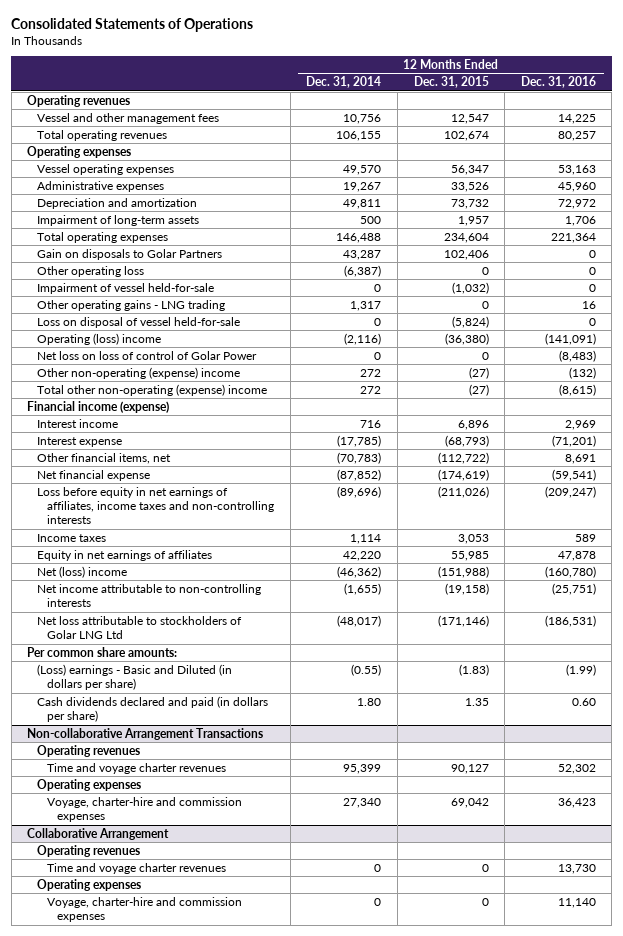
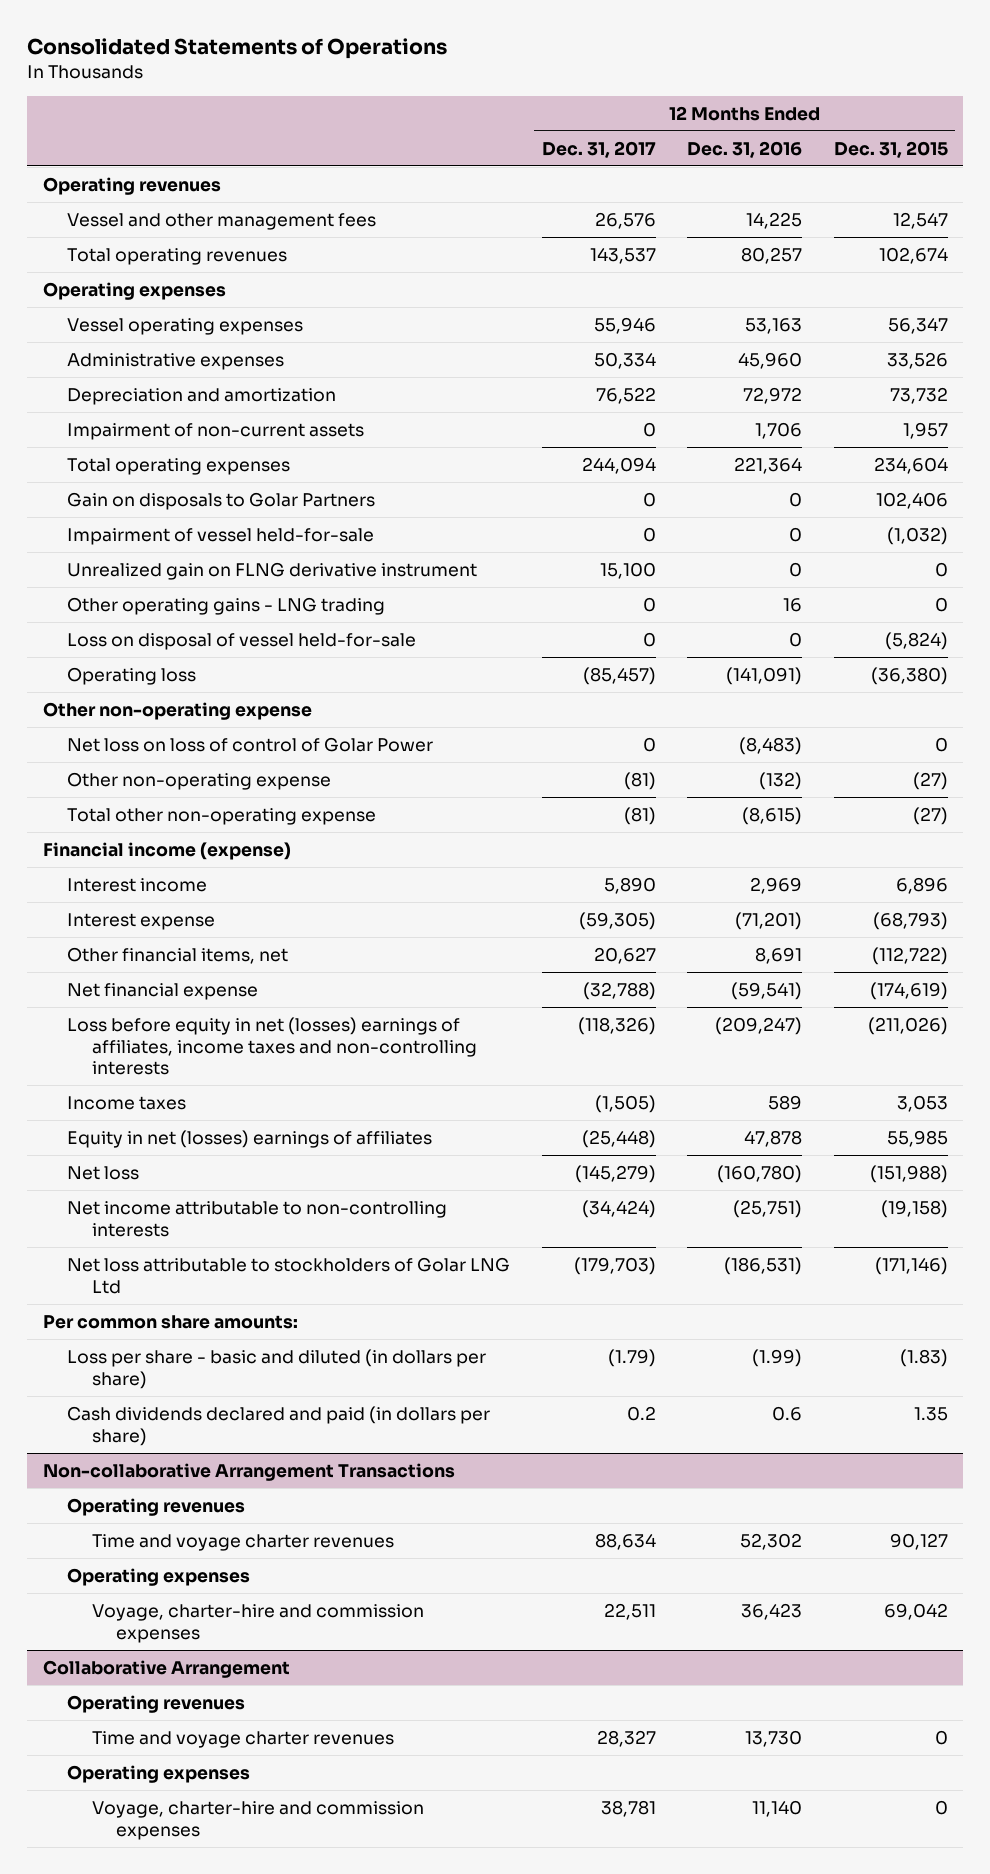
- | 12 Months Ended Dec. 31, 2014 | 12 Months Ended Dec. 31, 2015 | 12 Months Ended Dec. 31, 2016
+ | 12 Months Ended Dec. 31, 2017 | 12 Months Ended Dec. 31, 2016 | 12 Months Ended Dec. 31, 2015
- Impairment of long-term assets | 500 | 1,957 | 1,706
+ Impairment of non-current assets | 0 | 1,706 | 1,957
- Other operating loss | (6,387) | 0 | 0
+ Unrealized gain on FLNG derivative instrument | 15,100 | 0 | 0
- Operating (loss) income | (2,116) | (36,380) | (141,091)
+ Operating loss | (85,457) | (141,091) | (36,380)
+ Other non-operating expense
- Other non-operating (expense) income | 272 | (27) | (132)
- Total other non-operating (expense) income | 272 | (27) | (8,615)
+ Other non-operating expense | (81) | (132) | (27)
+ Total other non-operating expense | (81) | (8,615) | (27)
- Loss before equity in net earnings of affiliates, income taxes and non-controlling interests | (89,696) | (211,026) | (209,247)
+ Loss before equity in net (losses) earnings of affiliates, income taxes and non-controlling interests | (118,326) | (209,247) | (211,026)
- Equity in net earnings of affiliates | 42,220 | 55,985 | 47,878
- Net (loss) income | (46,362) | (151,988) | (160,780)
+ Equity in net (losses) earnings of affiliates | (25,448) | 47,878 | 55,985
+ Net loss | (145,279) | (160,780) | (151,988)
- (Loss) earnings - Basic and Diluted (in dollars per share) | (0.55) | (1.83) | (1.99)
- Cash dividends declared and paid (in dollars per share) | 1.80 | 1.35 | 0.60
+ Loss per share - basic and diluted (in dollars per share) | (1.79) | (1.99) | (1.83)
+ Cash dividends declared and paid (in dollars per share) | 0.2 | 0.6 | 1.35

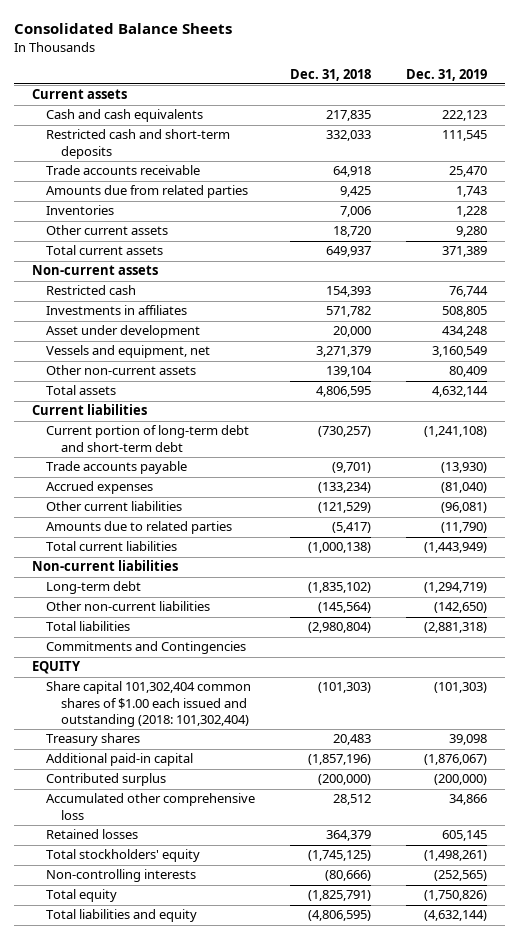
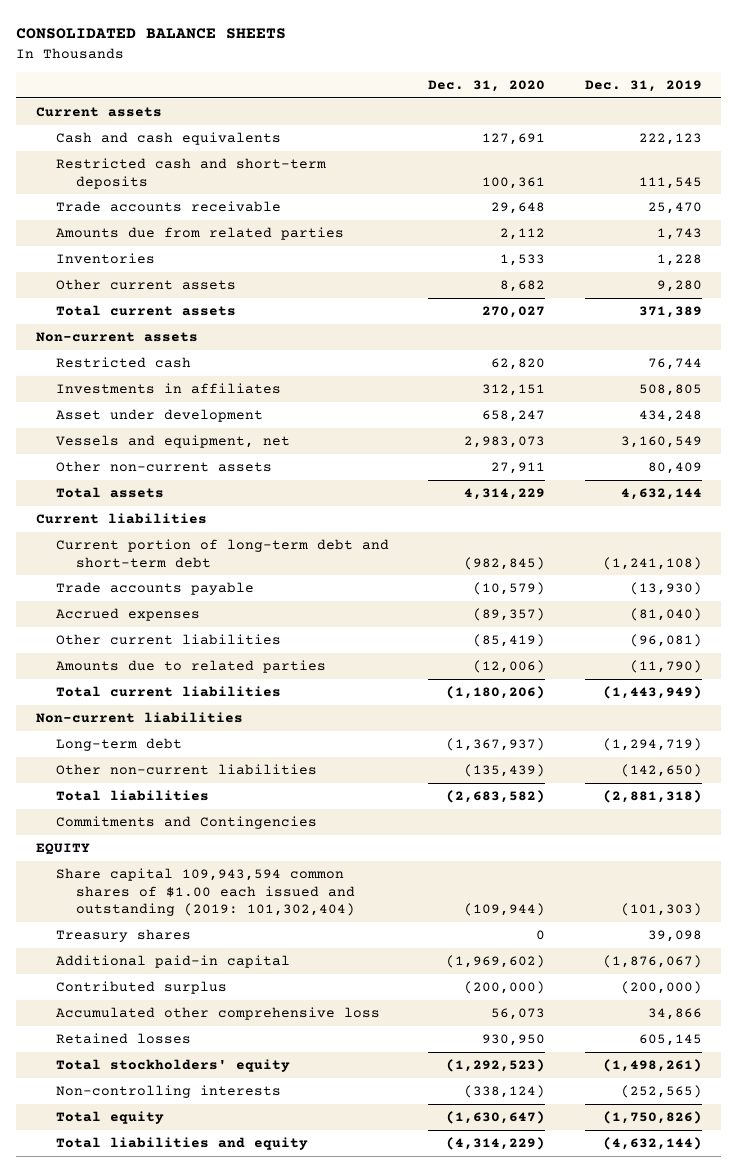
- Consolidated Balance Sheets
+ CONSOLIDATED BALANCE SHEETS
- | Dec. 31, 2018 | Dec. 31, 2019
+ | Dec. 31, 2020 | Dec. 31, 2019
- Share capital 101,302,404 common shares of $1.00 each issued and outstanding (2018: 101,302,404) | (101,303) | (101,303)
+ Share capital 109,943,594 common shares of $1.00 each issued and outstanding (2019: 101,302,404) | (109,944) | (101,303)

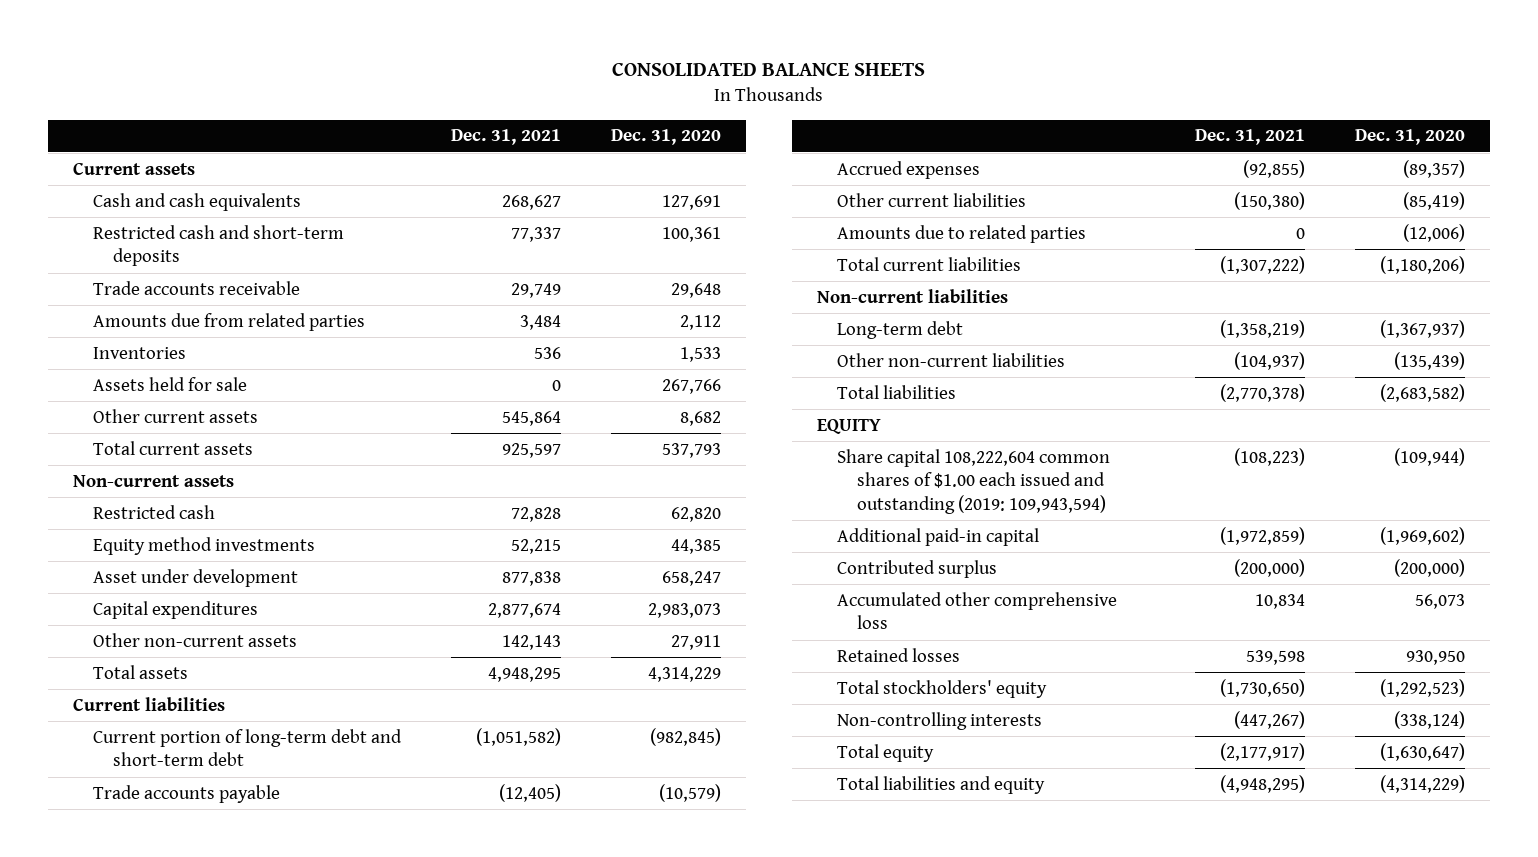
- | Dec. 31, 2020 | Dec. 31, 2019
+ | Dec. 31, 2021 | Dec. 31, 2020
+ Assets held for sale | 0 | 267,766
- Total current assets | 270,027 | 371,389
+ Total current assets | 925,597 | 537,793
- Investments in affiliates | 312,151 | 508,805
+ Equity method investments | 52,215 | 44,385
- Vessels and equipment, net | 2,983,073 | 3,160,549
+ Capital expenditures | 2,877,674 | 2,983,073
- Commitments and Contingencies
- Share capital 109,943,594 common shares of $1.00 each issued and outstanding (2019: 101,302,404) | (109,944) | (101,303)
- Treasury shares | 0 | 39,098
+ Share capital 108,222,604 common shares of $1.00 each issued and outstanding (2019: 109,943,594) | (108,223) | (109,944)

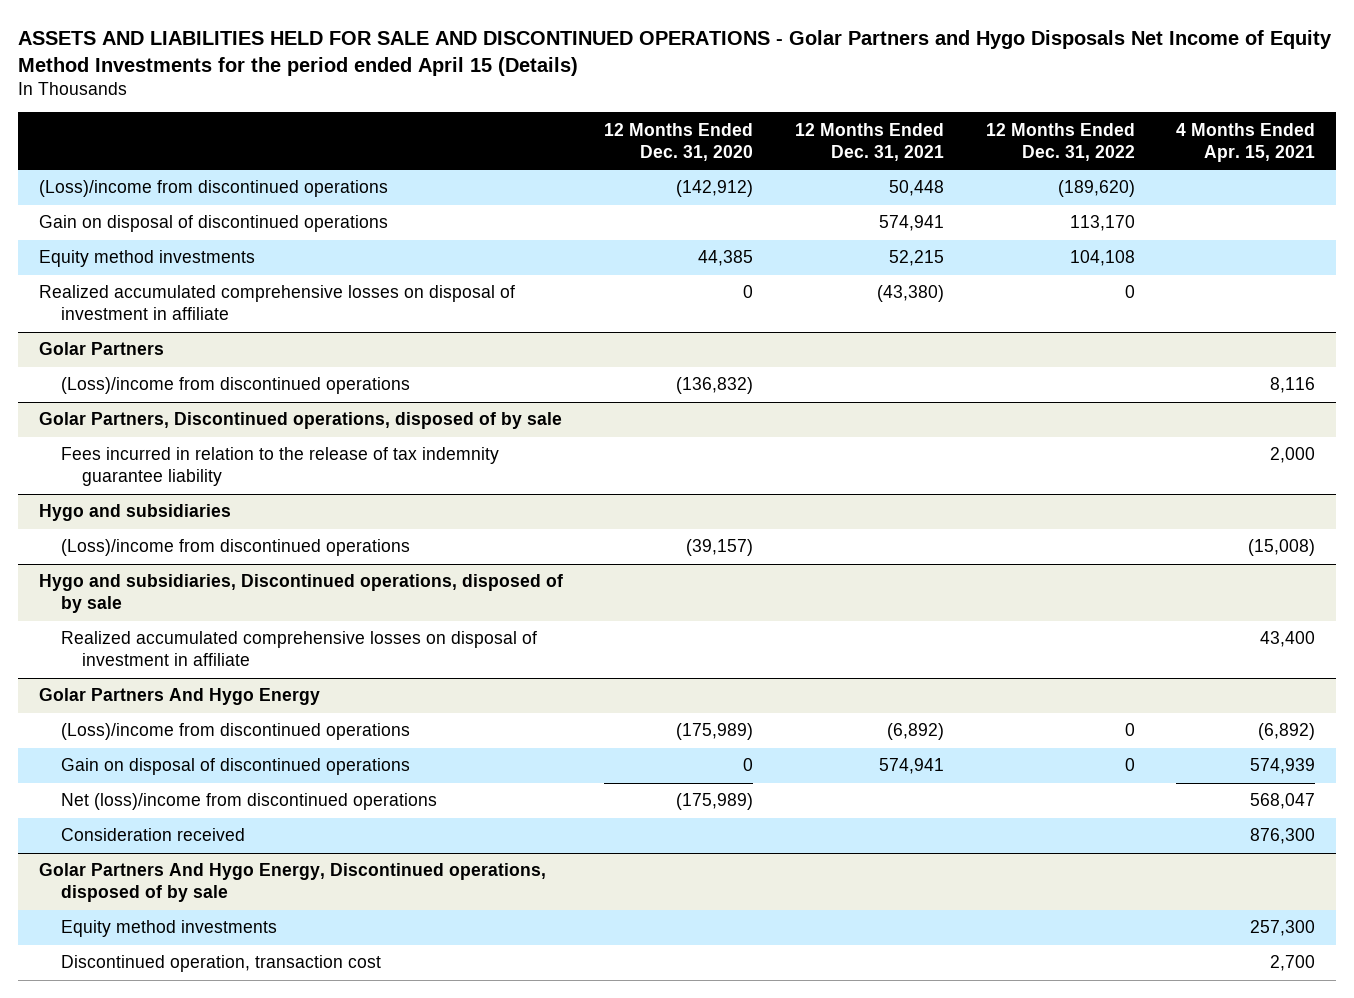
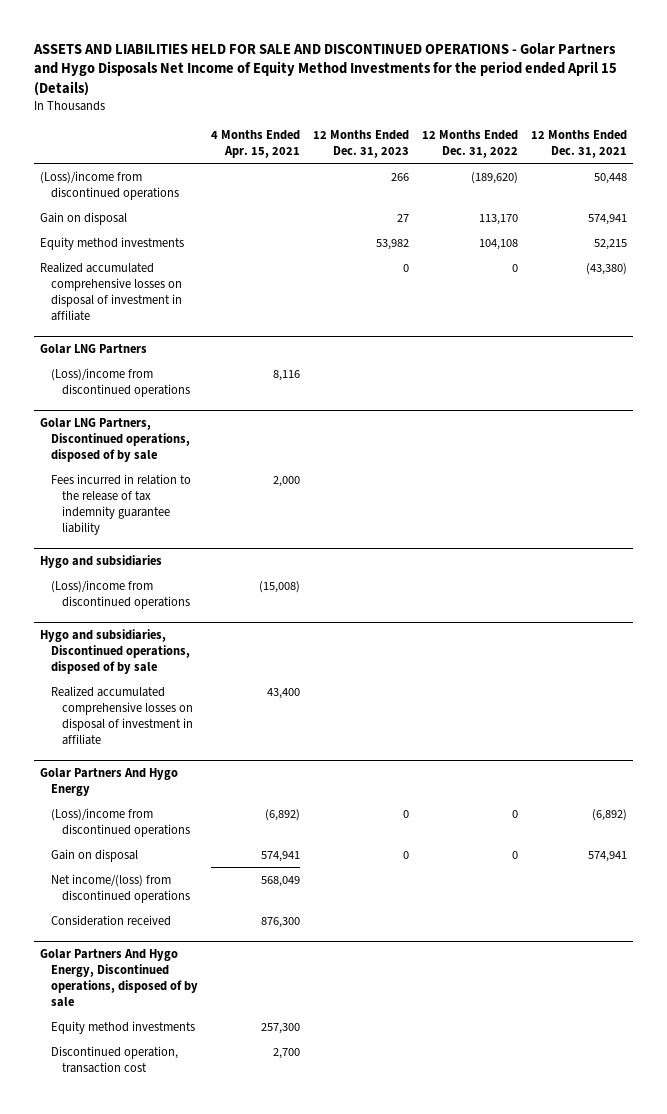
- | 12 Months Ended Dec. 31, 2020 | 12 Months Ended Dec. 31, 2021 | 12 Months Ended Dec. 31, 2022 | 4 Months Ended Apr. 15, 2021
+ | 4 Months Ended Apr. 15, 2021 | 12 Months Ended Dec. 31, 2023 | 12 Months Ended Dec. 31, 2022 | 12 Months Ended Dec. 31, 2021
- Gain on disposal of discontinued operations | | 574,941 | 113,170 |
+ Gain on disposal | | 27 | 113,170 | 574,941
- Golar Partners
+ Golar LNG Partners
- Golar Partners, Discontinued operations, disposed of by sale
+ Golar LNG Partners, Discontinued operations, disposed of by sale
@ Golar Partners And Hygo Energy
- Gain on disposal of discontinued operations | 0 | 574,941 | 0 | 574,939
- Net (loss)/income from discontinued operations | (175,989) | | | 568,047
+ Gain on disposal | 574,941 | 0 | 0 | 574,941
+ Net income/(loss) from discontinued operations | 568,049 | | |

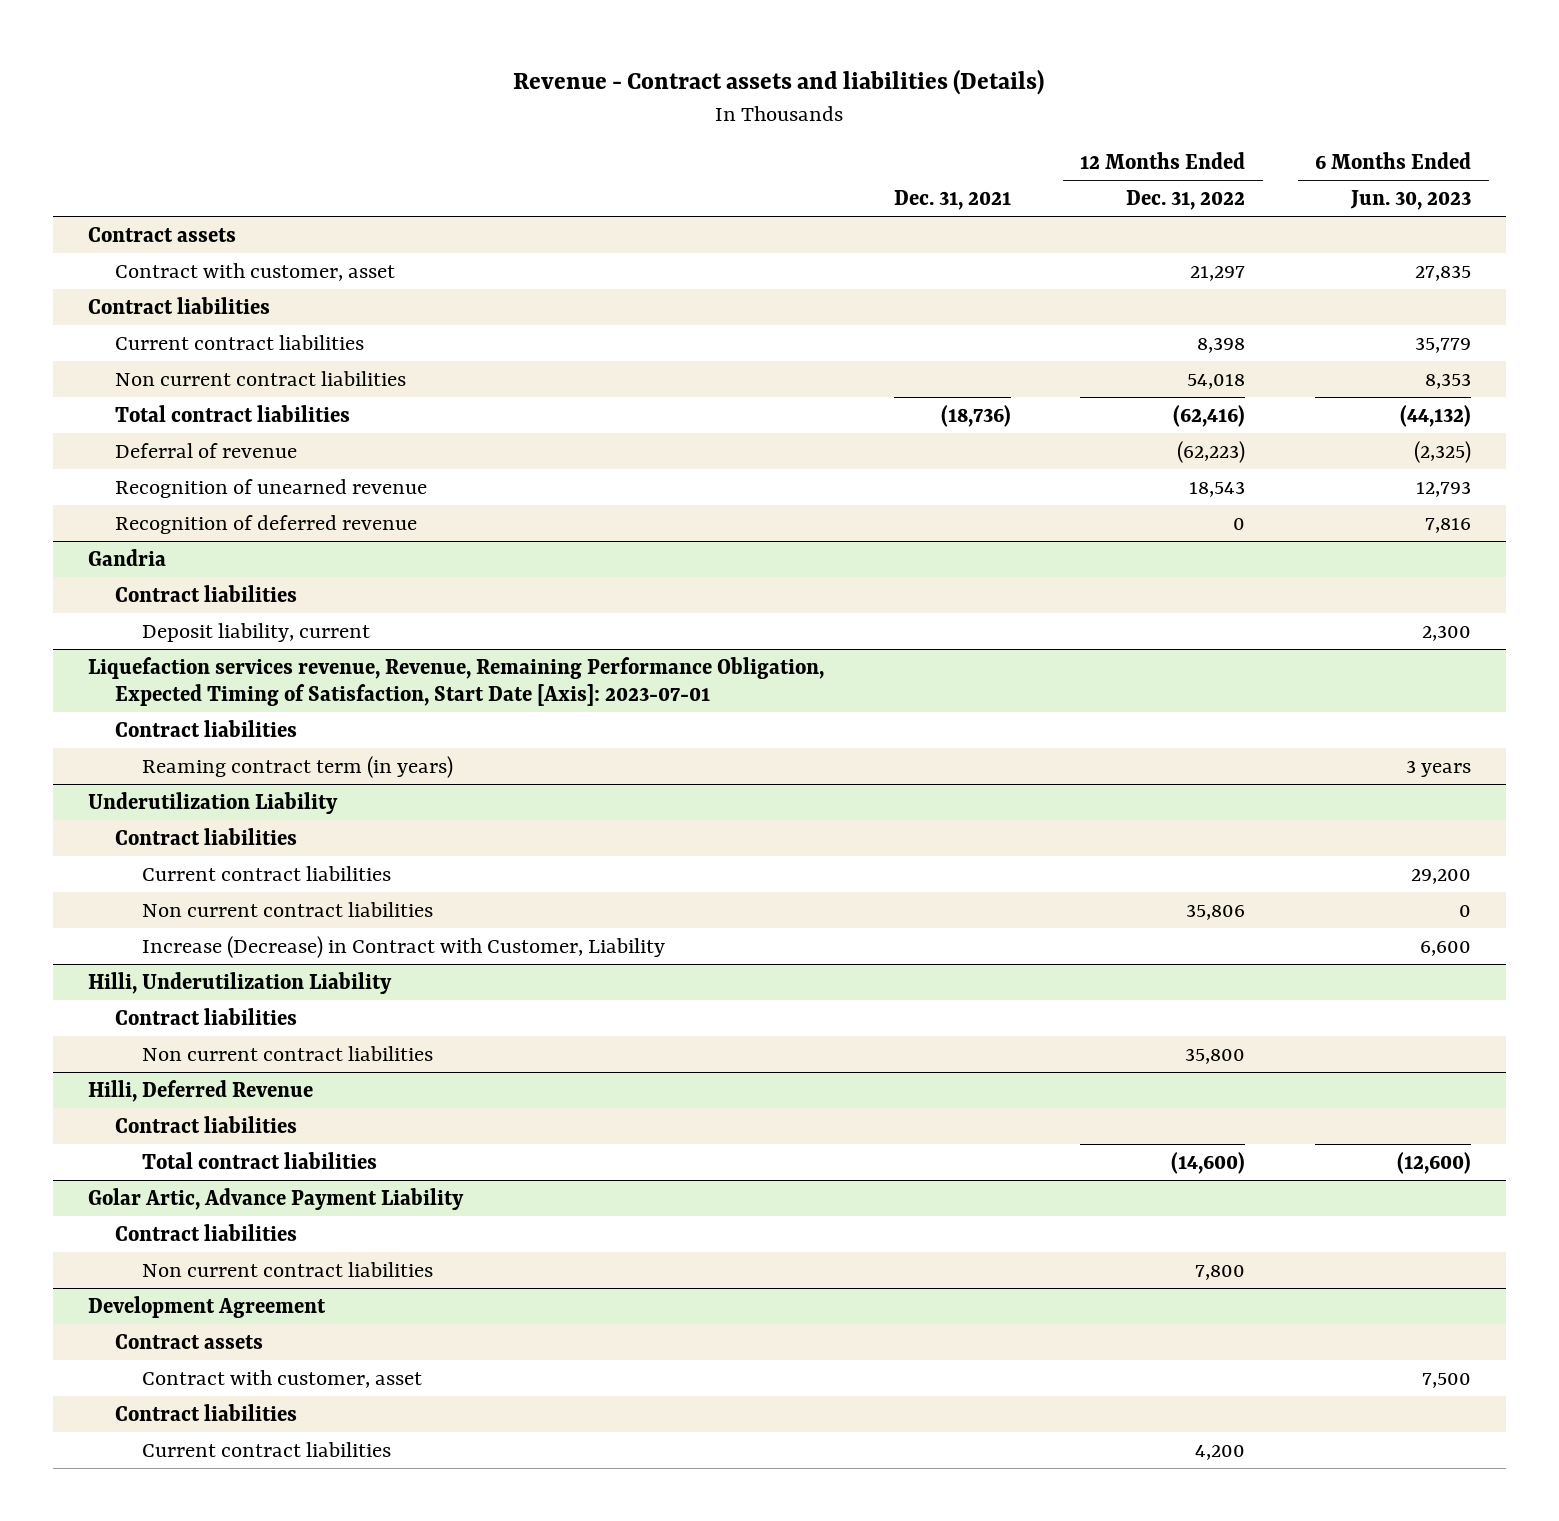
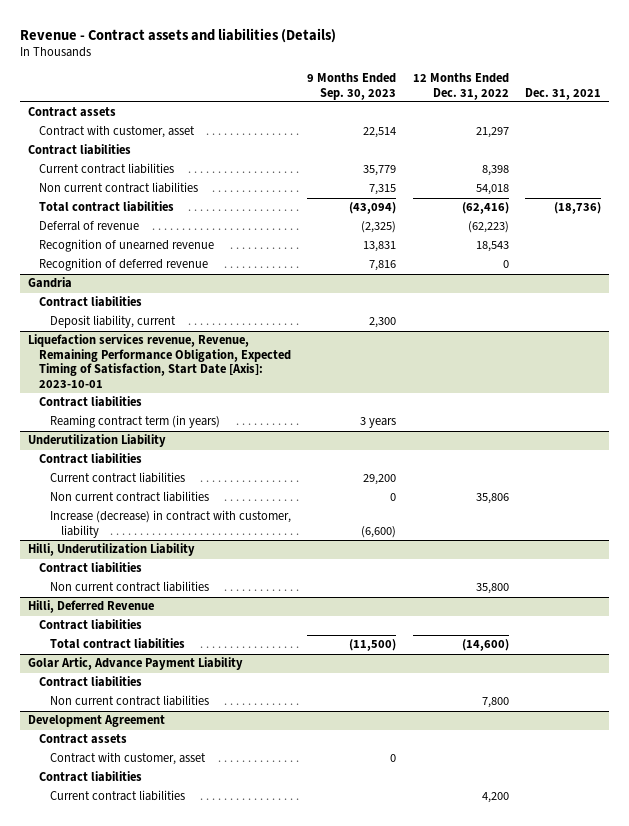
- | Dec. 31, 2021 | 12 Months Ended Dec. 31, 2022 | 6 Months Ended Jun. 30, 2023
+ | 9 Months Ended Sep. 30, 2023 | 12 Months Ended Dec. 31, 2022 | Dec. 31, 2021
- Liquefaction services revenue, Revenue, Remaining Performance Obligation, Expected Timing of Satisfaction, Start Date [Axis]: 2023-07-01
+ Liquefaction services revenue, Revenue, Remaining Performance Obligation, Expected Timing of Satisfaction, Start Date [Axis]: 2023-10-01
@ Underutilization Liability
- Increase (Decrease) in Contract with Customer, Liability | | | 6,600
+ Increase (decrease) in contract with customer, liability | (6,600) | |

